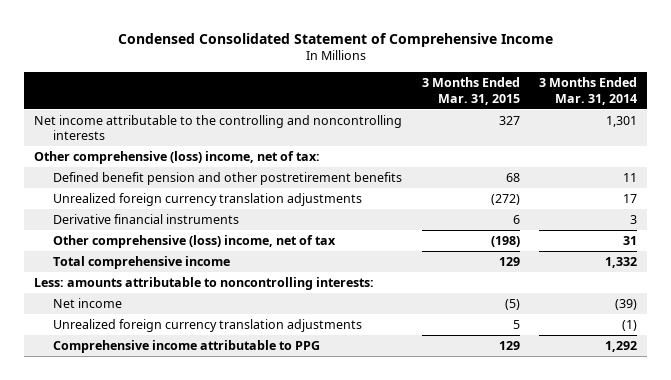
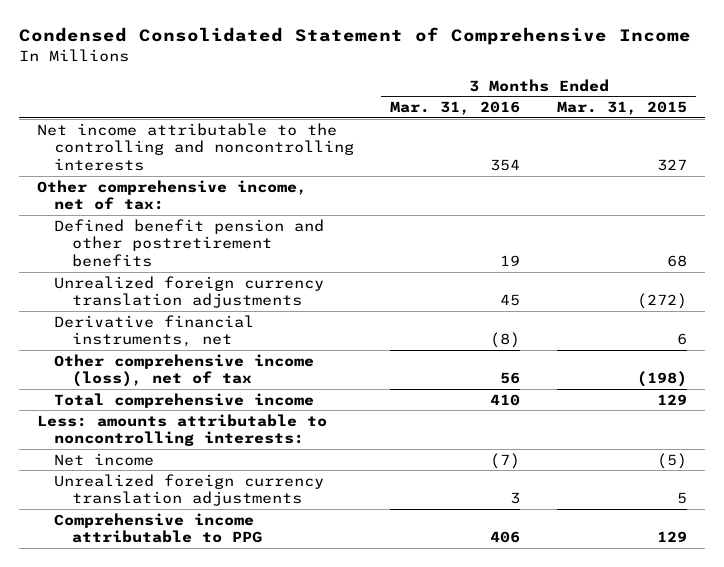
- | 3 Months Ended Mar. 31, 2015 | 3 Months Ended Mar. 31, 2014
+ | 3 Months Ended Mar. 31, 2016 | 3 Months Ended Mar. 31, 2015
- Other comprehensive (loss) income, net of tax:
+ Other comprehensive income, net of tax:
- Derivative financial instruments | 6 | 3
- Other comprehensive (loss) income, net of tax | (198) | 31
+ Derivative financial instruments, net | (8) | 6
+ Other comprehensive income (loss), net of tax | 56 | (198)

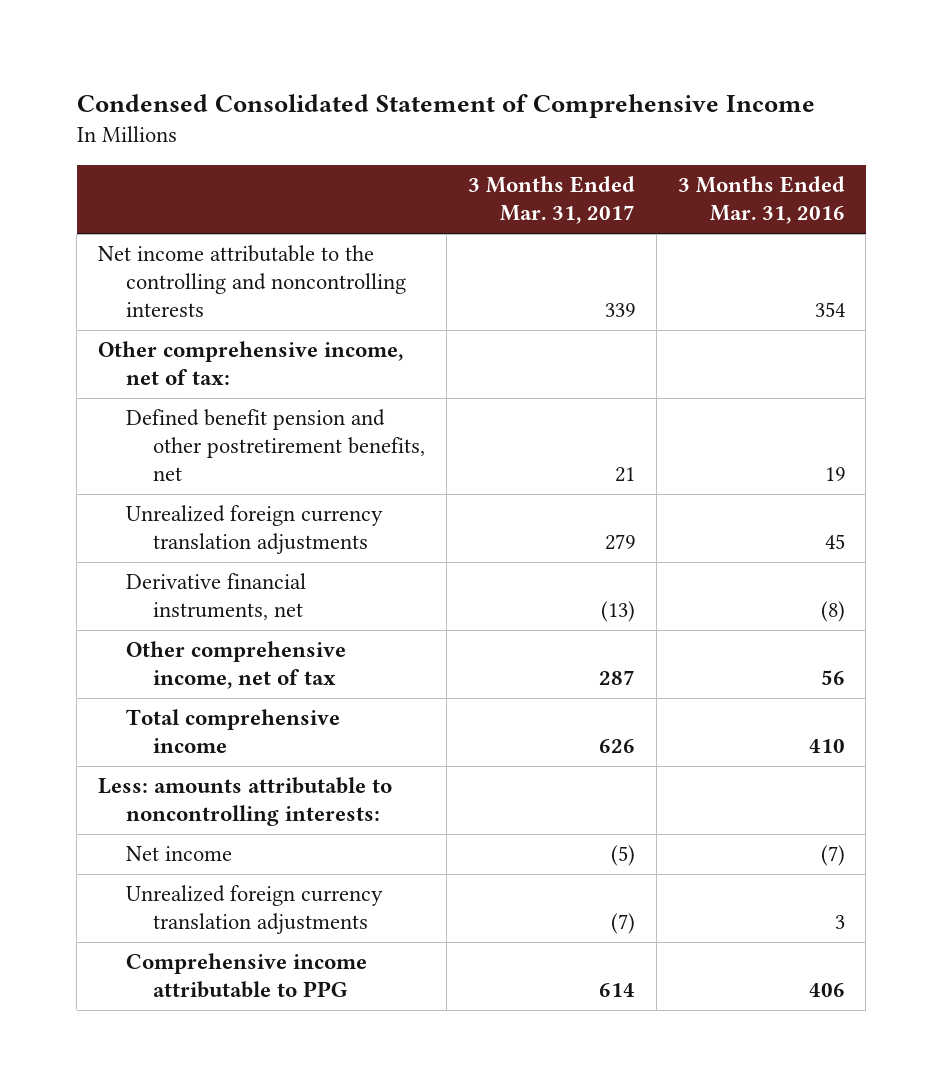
- | 3 Months Ended Mar. 31, 2016 | 3 Months Ended Mar. 31, 2015
+ | 3 Months Ended Mar. 31, 2017 | 3 Months Ended Mar. 31, 2016
- Defined benefit pension and other postretirement benefits | 19 | 68
+ Defined benefit pension and other postretirement benefits, net | 21 | 19
- Other comprehensive income (loss), net of tax | 56 | (198)
+ Other comprehensive income, net of tax | 287 | 56

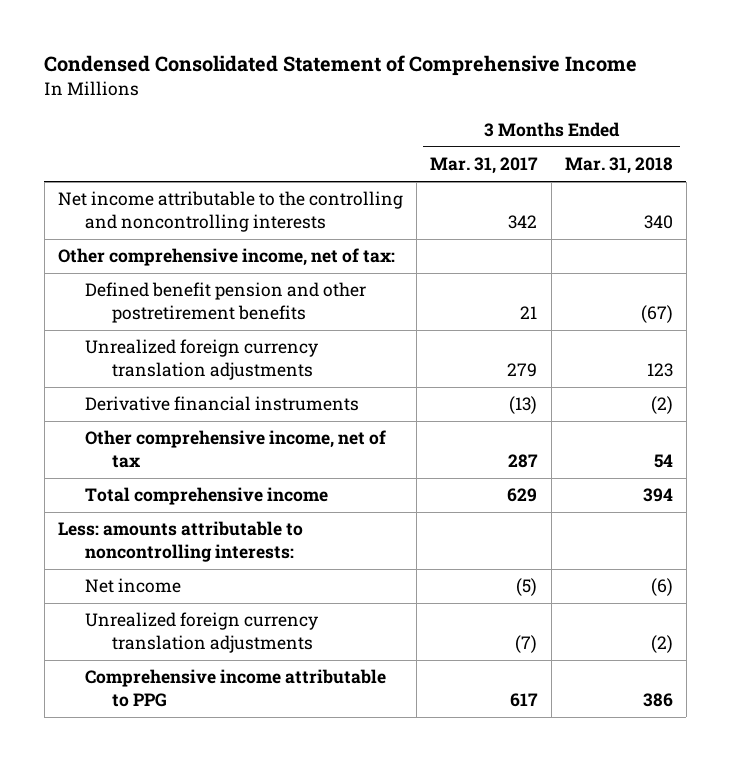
- | 3 Months Ended Mar. 31, 2017 | 3 Months Ended Mar. 31, 2016
+ | 3 Months Ended Mar. 31, 2017 | 3 Months Ended Mar. 31, 2018
- Net income attributable to the controlling and noncontrolling interests | 339 | 354
+ Net income attributable to the controlling and noncontrolling interests | 342 | 340
- Defined benefit pension and other postretirement benefits, net | 21 | 19
+ Defined benefit pension and other postretirement benefits | 21 | (67)
- Derivative financial instruments, net | (13) | (8)
+ Derivative financial instruments | (13) | (2)
- Total comprehensive income | 626 | 410
+ Total comprehensive income | 629 | 394
- Comprehensive income attributable to PPG | 614 | 406
+ Comprehensive income attributable to PPG | 617 | 386

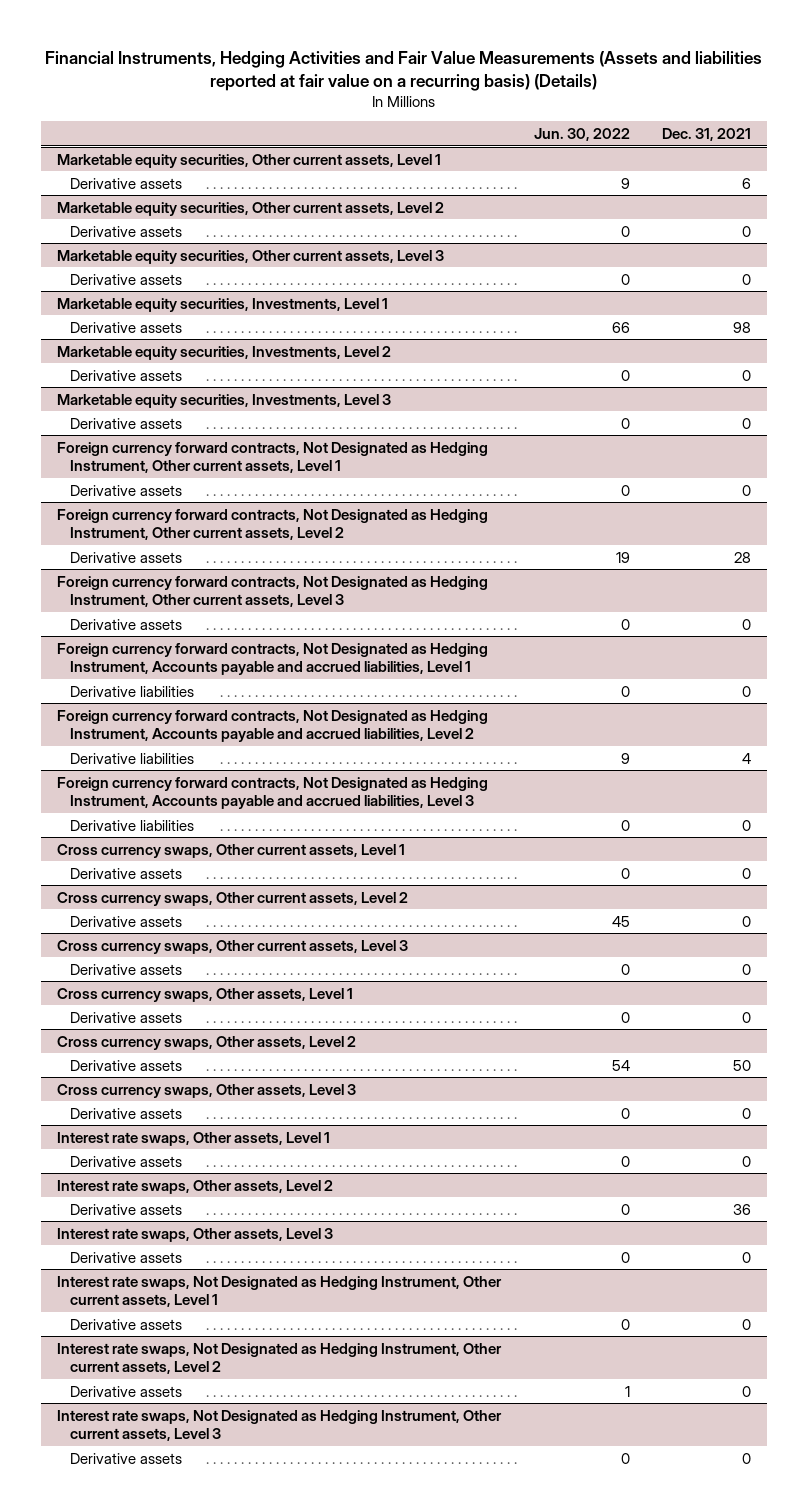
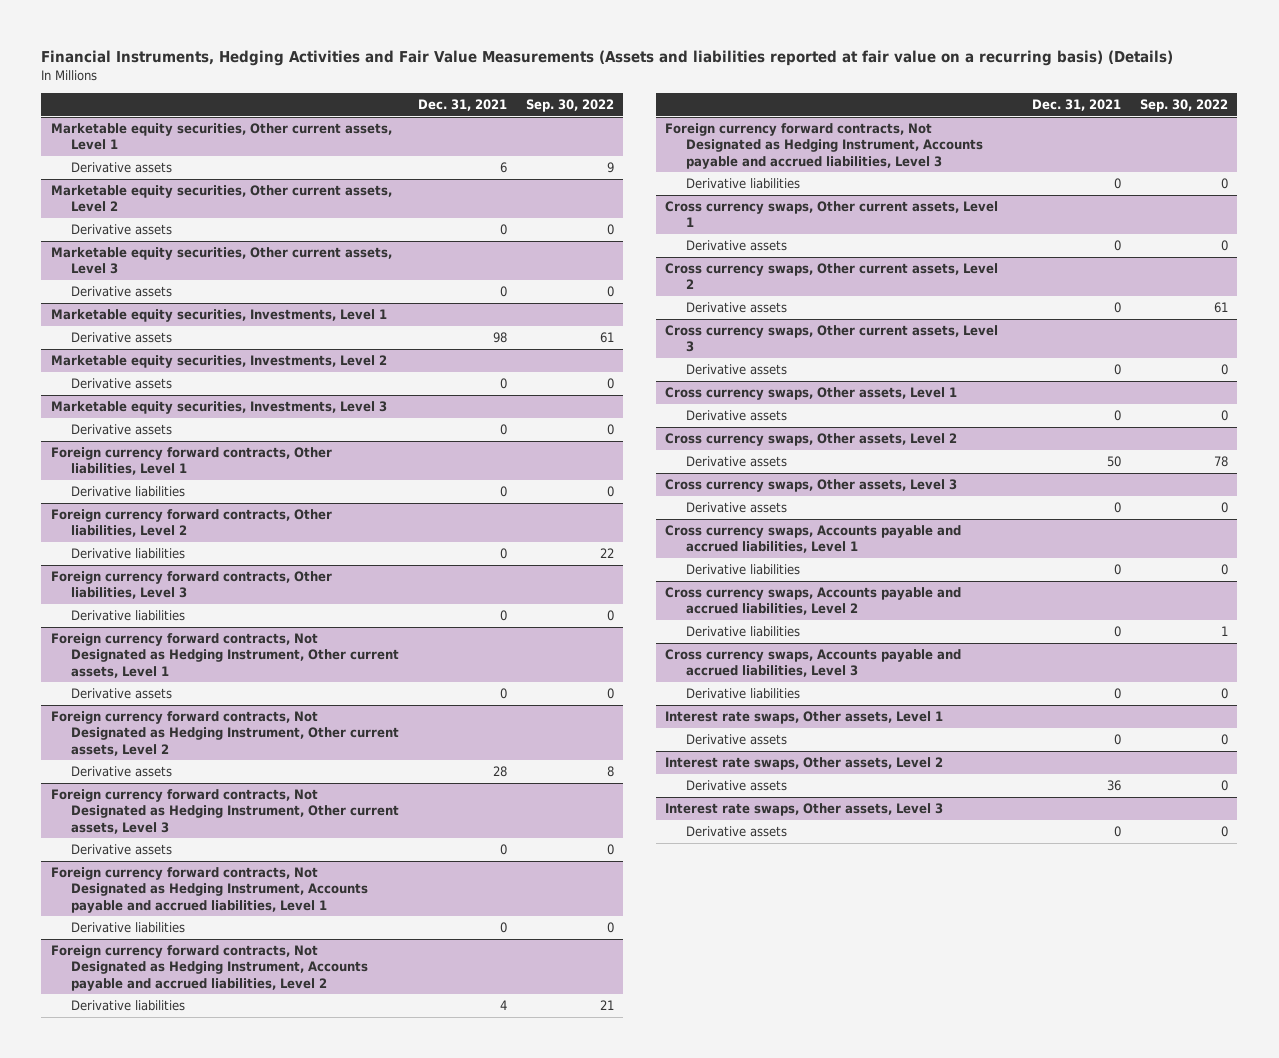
- | Jun. 30, 2022 | Dec. 31, 2021
+ | Dec. 31, 2021 | Sep. 30, 2022
+ Foreign currency forward contracts, Other liabilities, Level 1
+ Derivative liabilities | 0 | 0
+ Foreign currency forward contracts, Other liabilities, Level 2
+ Derivative liabilities | 0 | 22
+ Foreign currency forward contracts, Other liabilities, Level 3
+ Derivative liabilities | 0 | 0
+ Cross currency swaps, Accounts payable and accrued liabilities, Level 1
+ Derivative liabilities | 0 | 0
+ Cross currency swaps, Accounts payable and accrued liabilities, Level 2
+ Derivative liabilities | 0 | 1
+ Cross currency swaps, Accounts payable and accrued liabilities, Level 3
+ Derivative liabilities | 0 | 0
- Interest rate swaps, Not Designated as Hedging Instrument, Other current assets, Level 1
- Derivative assets | 0 | 0
- Interest rate swaps, Not Designated as Hedging Instrument, Other current assets, Level 2
- Derivative assets | 1 | 0
- Interest rate swaps, Not Designated as Hedging Instrument, Other current assets, Level 3
- Derivative assets | 0 | 0

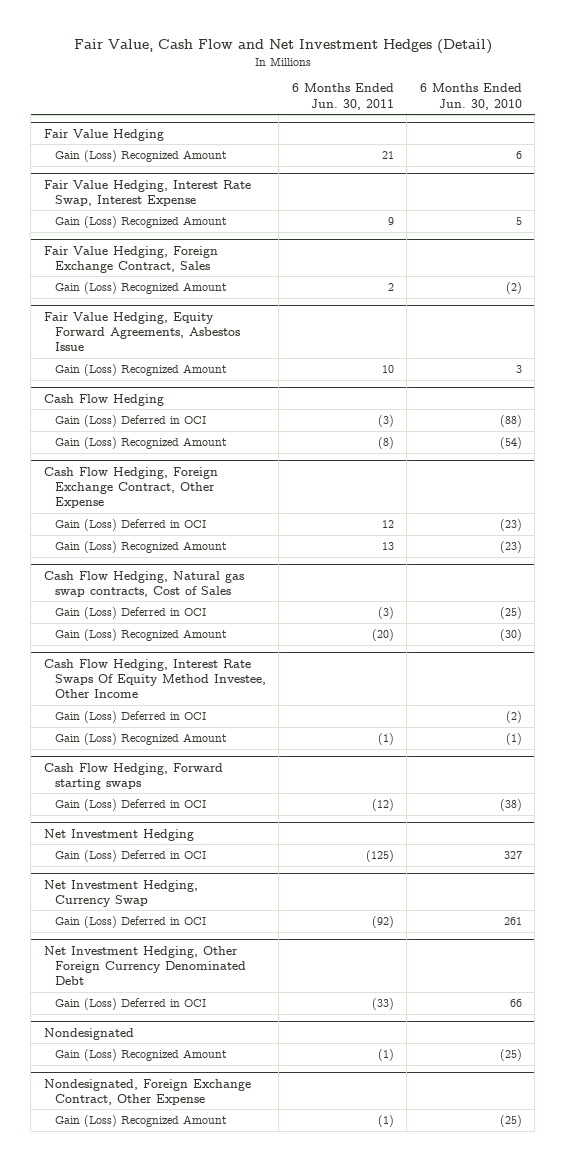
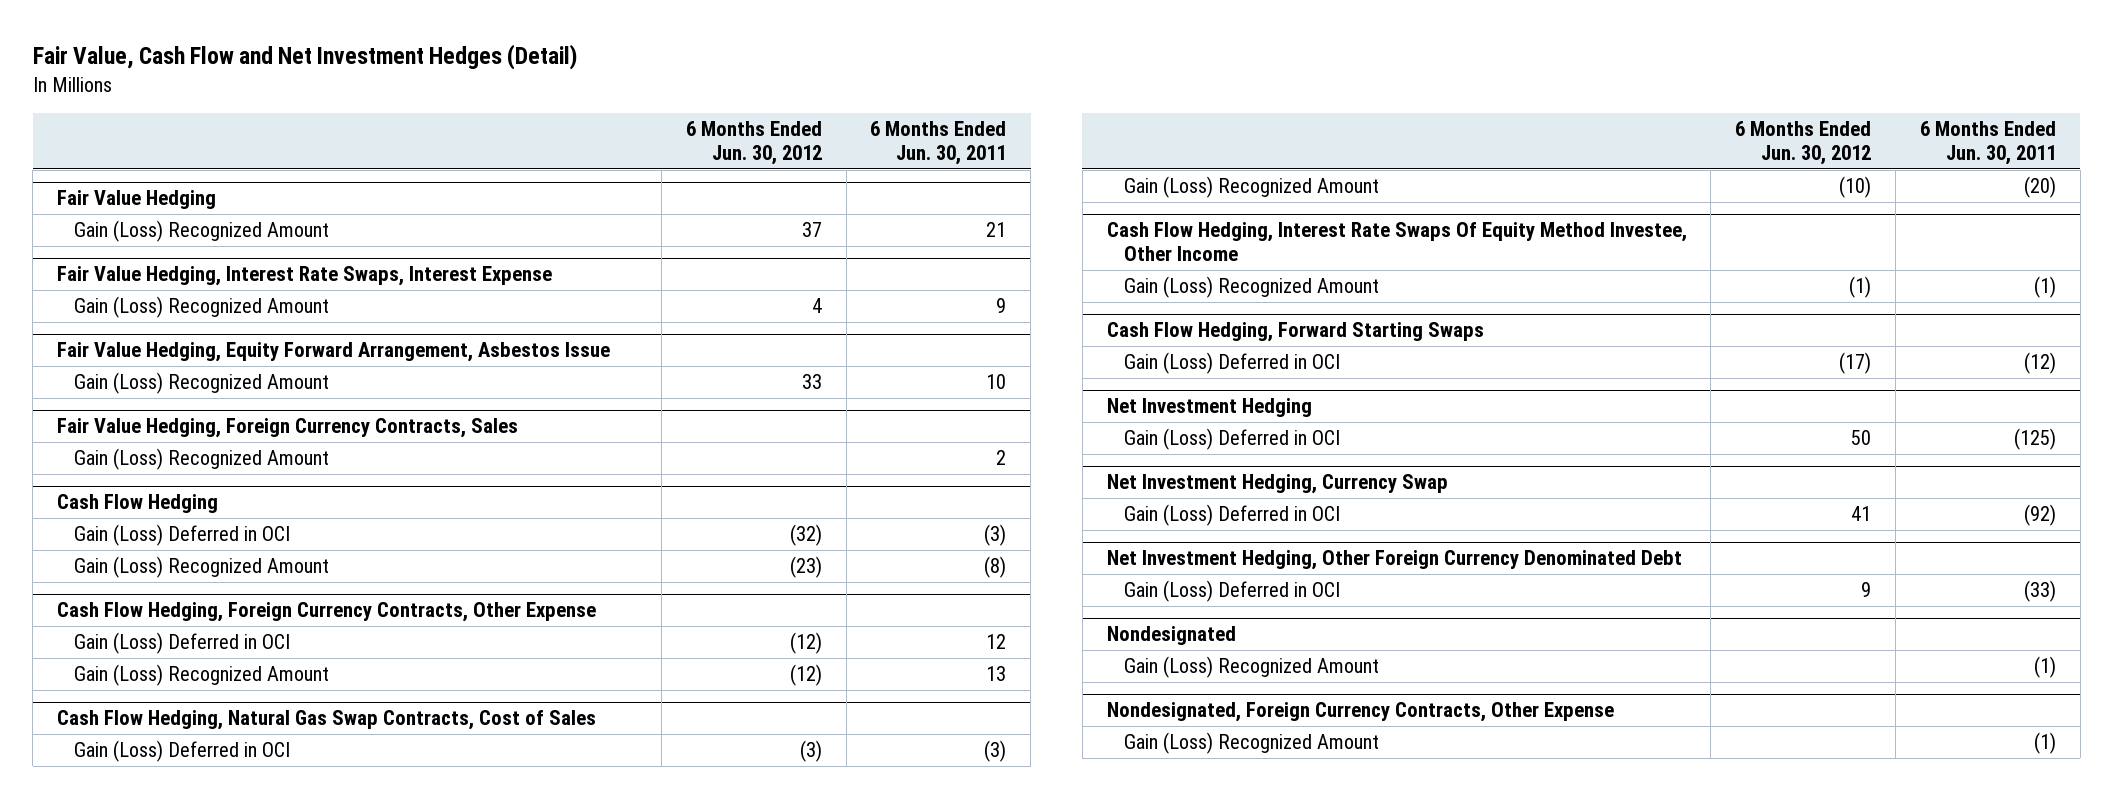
- | 6 Months Ended Jun. 30, 2011 | 6 Months Ended Jun. 30, 2010
+ | 6 Months Ended Jun. 30, 2012 | 6 Months Ended Jun. 30, 2011
- Fair Value Hedging, Interest Rate Swap, Interest Expense
+ Fair Value Hedging, Interest Rate Swaps, Interest Expense
- Fair Value Hedging, Foreign Exchange Contract, Sales
- Gain (Loss) Recognized Amount | 2 | (2)
- Fair Value Hedging, Equity Forward Agreements, Asbestos Issue
+ Fair Value Hedging, Equity Forward Arrangement, Asbestos Issue
+ Fair Value Hedging, Foreign Currency Contracts, Sales
+ Gain (Loss) Recognized Amount | | 2
- Cash Flow Hedging, Foreign Exchange Contract, Other Expense
+ Cash Flow Hedging, Foreign Currency Contracts, Other Expense
- Cash Flow Hedging, Natural gas swap contracts, Cost of Sales
+ Cash Flow Hedging, Natural Gas Swap Contracts, Cost of Sales
@ Cash Flow Hedging, Interest Rate Swaps Of Equity Method Investee, Other Income
- Gain (Loss) Deferred in OCI | | (2)
- Cash Flow Hedging, Forward starting swaps
+ Cash Flow Hedging, Forward Starting Swaps
- Nondesignated, Foreign Exchange Contract, Other Expense
+ Nondesignated, Foreign Currency Contracts, Other Expense

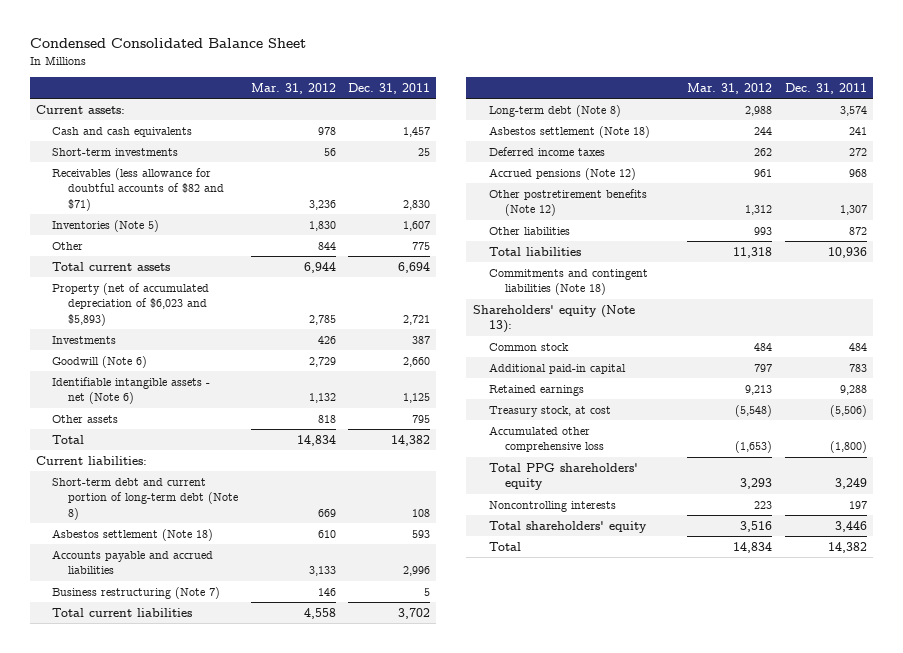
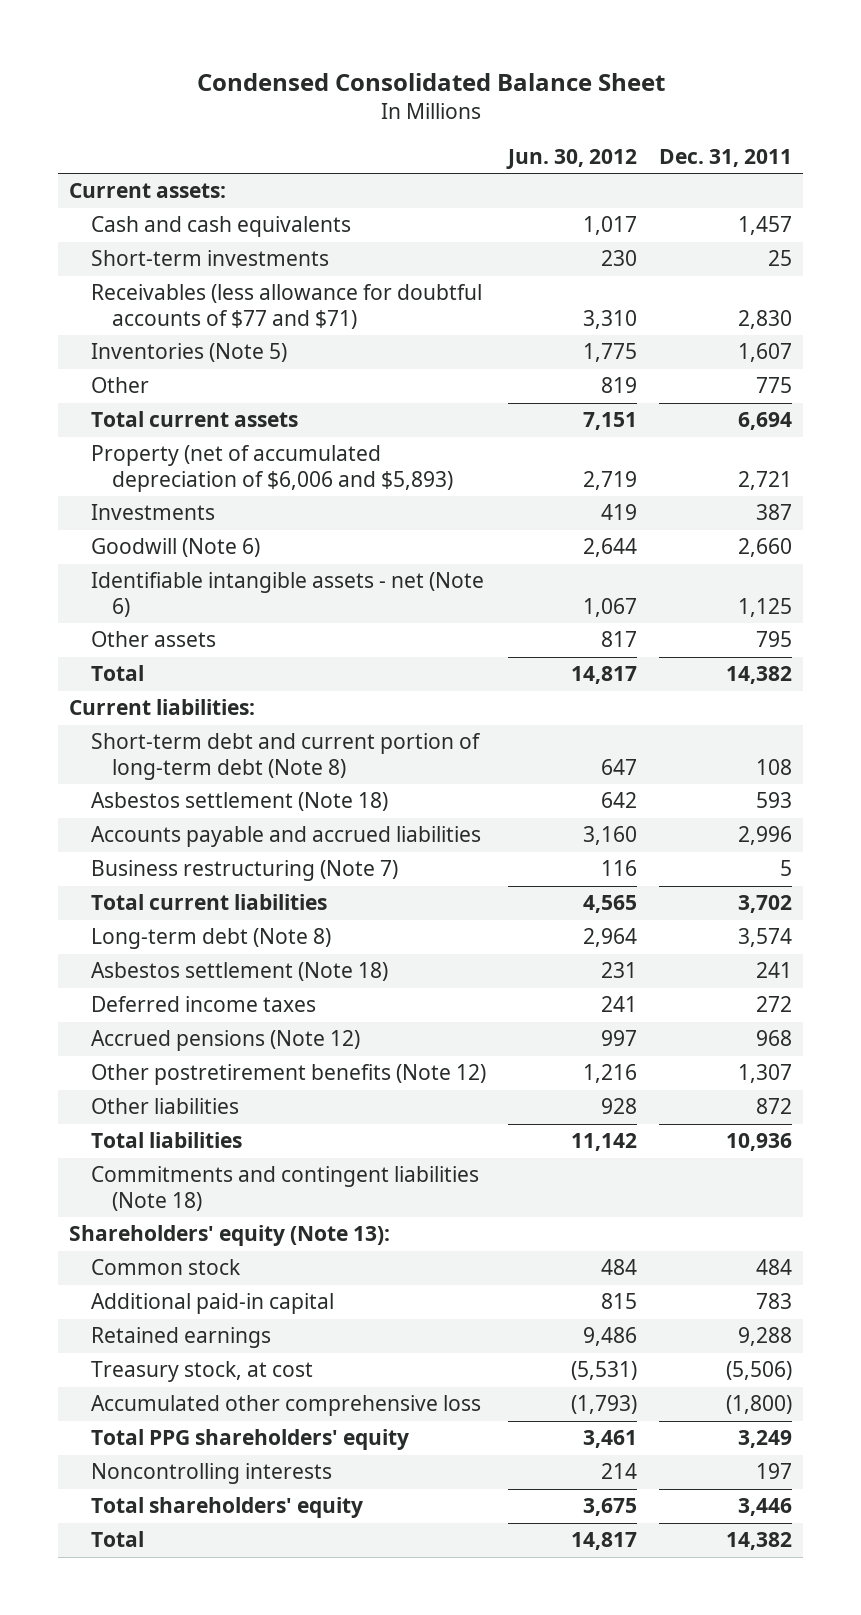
- | Mar. 31, 2012 | Dec. 31, 2011
+ | Jun. 30, 2012 | Dec. 31, 2011
- Receivables (less allowance for doubtful accounts of $82 and $71) | 3,236 | 2,830
+ Receivables (less allowance for doubtful accounts of $77 and $71) | 3,310 | 2,830
- Property (net of accumulated depreciation of $6,023 and $5,893) | 2,785 | 2,721
+ Property (net of accumulated depreciation of $6,006 and $5,893) | 2,719 | 2,721

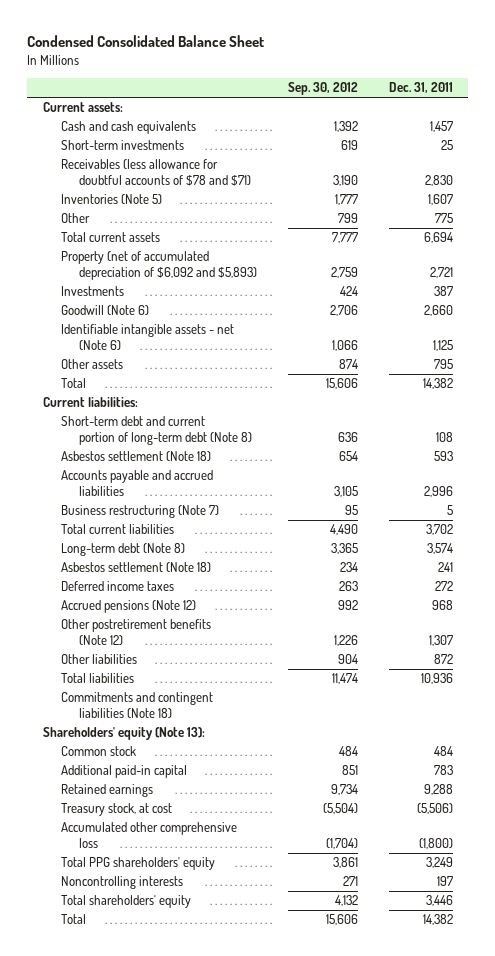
- | Jun. 30, 2012 | Dec. 31, 2011
+ | Sep. 30, 2012 | Dec. 31, 2011
- Receivables (less allowance for doubtful accounts of $77 and $71) | 3,310 | 2,830
+ Receivables (less allowance for doubtful accounts of $78 and $71) | 3,190 | 2,830
- Property (net of accumulated depreciation of $6,006 and $5,893) | 2,719 | 2,721
+ Property (net of accumulated depreciation of $6,092 and $5,893) | 2,759 | 2,721

